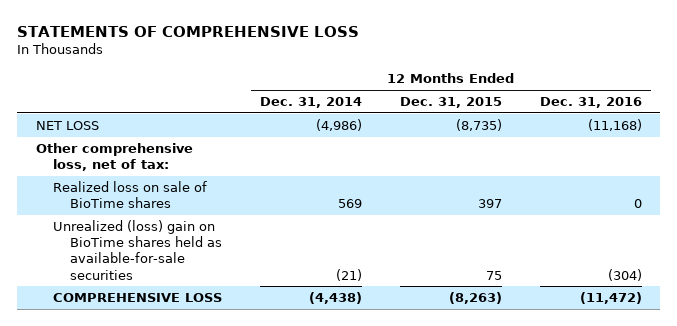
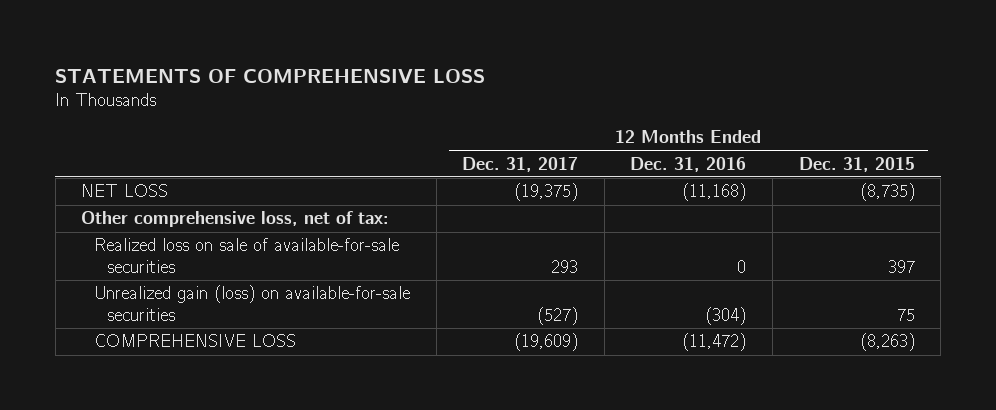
- | 12 Months Ended Dec. 31, 2014 | 12 Months Ended Dec. 31, 2015 | 12 Months Ended Dec. 31, 2016
+ | 12 Months Ended Dec. 31, 2017 | 12 Months Ended Dec. 31, 2016 | 12 Months Ended Dec. 31, 2015
- Realized loss on sale of BioTime shares | 569 | 397 | 0
- Unrealized (loss) gain on BioTime shares held as available-for-sale securities | (21) | 75 | (304)
+ Realized loss on sale of available-for-sale securities | 293 | 0 | 397
+ Unrealized gain (loss) on available-for-sale securities | (527) | (304) | 75

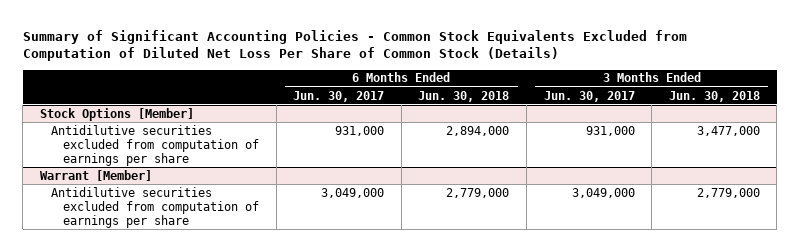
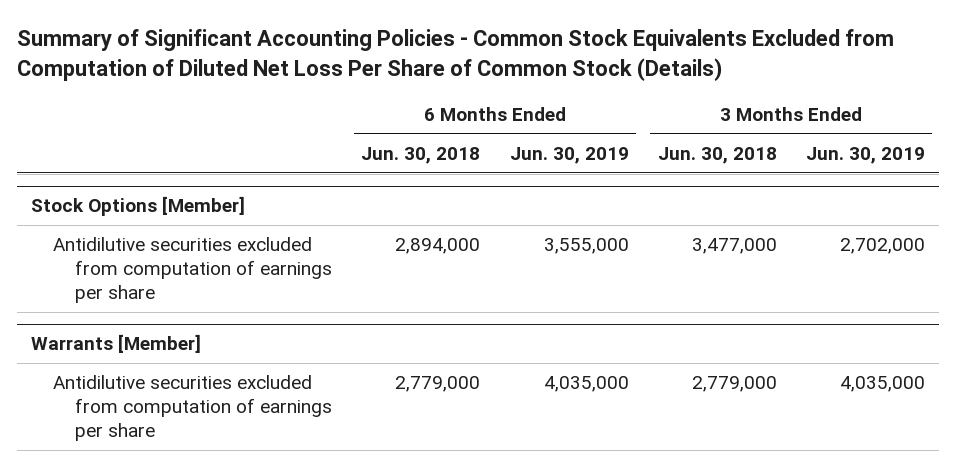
- | 6 Months Ended Jun. 30, 2017 | 6 Months Ended Jun. 30, 2018 | 3 Months Ended Jun. 30, 2017 | 3 Months Ended Jun. 30, 2018
+ | 6 Months Ended Jun. 30, 2018 | 6 Months Ended Jun. 30, 2019 | 3 Months Ended Jun. 30, 2018 | 3 Months Ended Jun. 30, 2019
- Warrant [Member]
+ Warrants [Member]

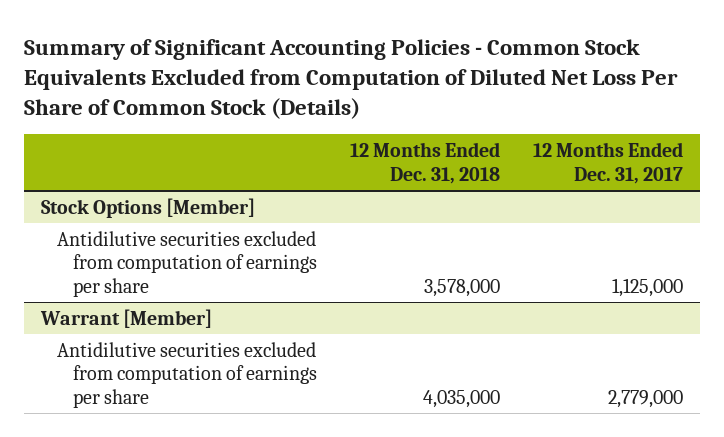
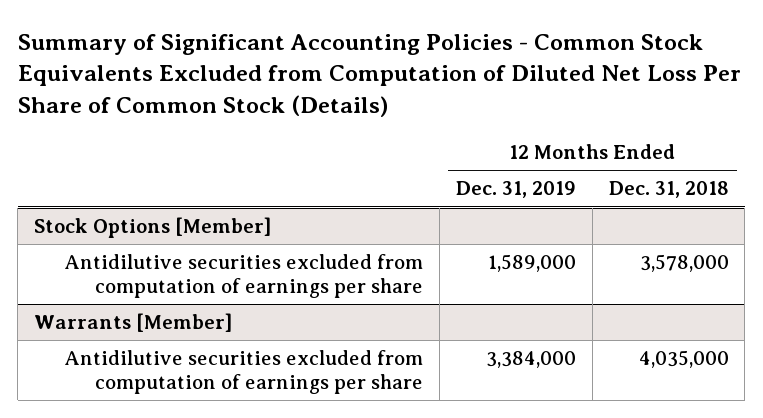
- | 12 Months Ended Dec. 31, 2018 | 12 Months Ended Dec. 31, 2017
+ | 12 Months Ended Dec. 31, 2019 | 12 Months Ended Dec. 31, 2018
- Warrant [Member]
+ Warrants [Member]

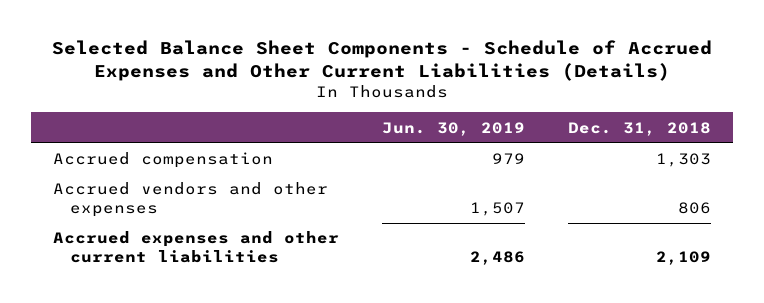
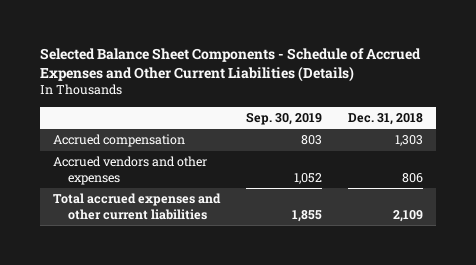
- | Jun. 30, 2019 | Dec. 31, 2018
+ | Sep. 30, 2019 | Dec. 31, 2018
- Accrued expenses and other current liabilities | 2,486 | 2,109
+ Total accrued expenses and other current liabilities | 1,855 | 2,109

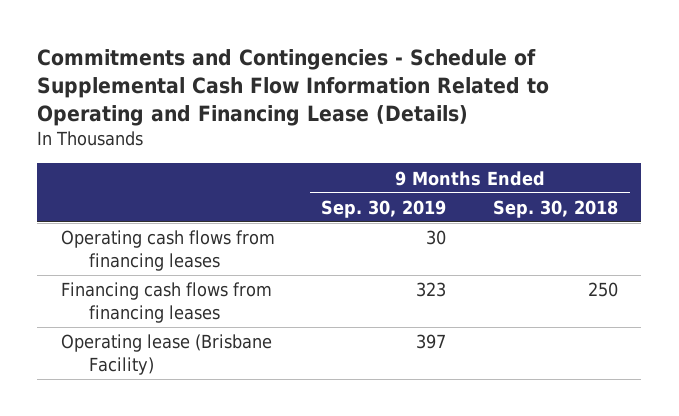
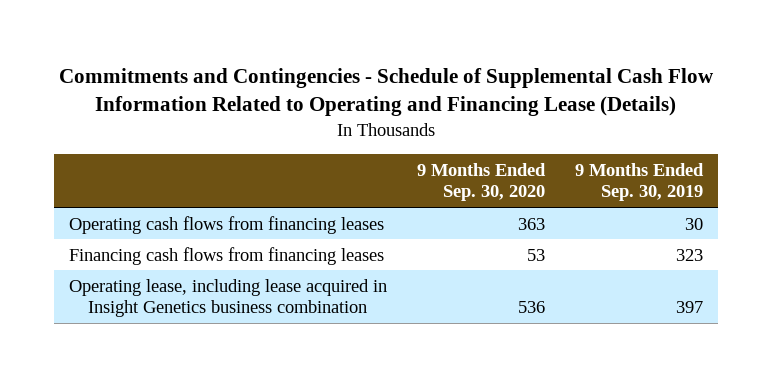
- | 9 Months Ended Sep. 30, 2019 | 9 Months Ended Sep. 30, 2018
+ | 9 Months Ended Sep. 30, 2020 | 9 Months Ended Sep. 30, 2019
- Operating lease (Brisbane Facility) | 397 |
+ Operating lease, including lease acquired in Insight Genetics business combination | 536 | 397

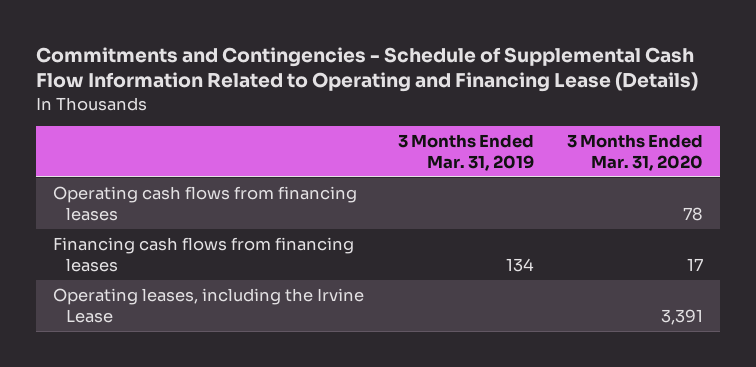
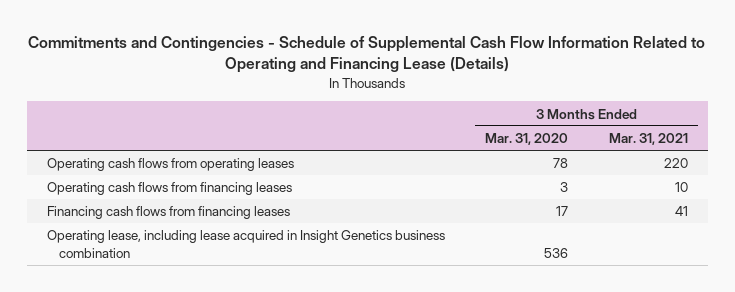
- | 3 Months Ended Mar. 31, 2019 | 3 Months Ended Mar. 31, 2020
+ | 3 Months Ended Mar. 31, 2020 | 3 Months Ended Mar. 31, 2021
- Operating cash flows from financing leases | | 78
+ Operating cash flows from operating leases | 78 | 220
+ Operating cash flows from financing leases | 3 | 10
- Operating leases, including the Irvine Lease | | 3,391
+ Operating lease, including lease acquired in Insight Genetics business combination | 536 |

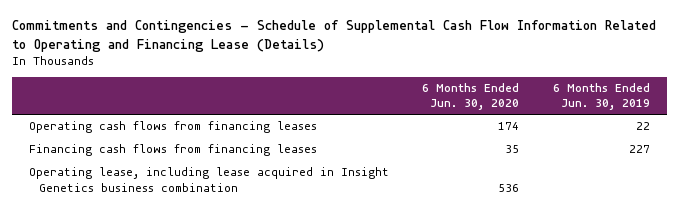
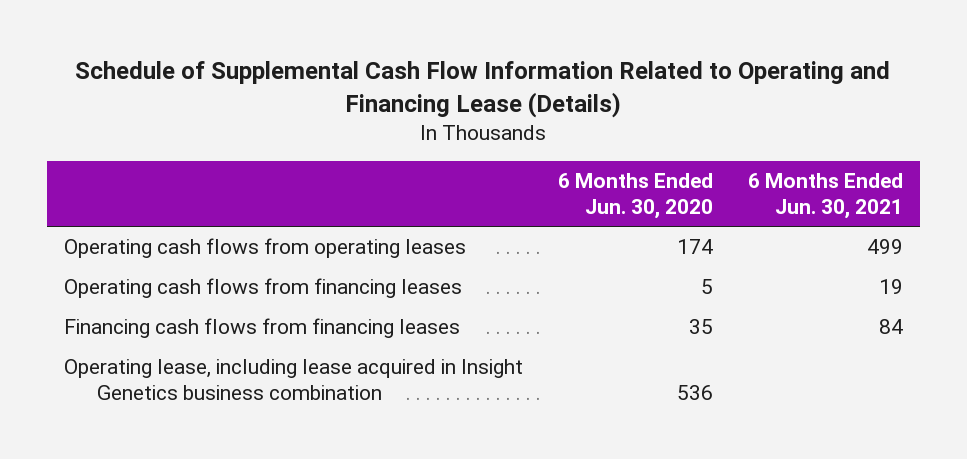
- Commitments and Contingencies - Schedule of Supplemental Cash Flow Information Related to Operating and Financing Lease (Details)
+ Schedule of Supplemental Cash Flow Information Related to Operating and Financing Lease (Details)
- | 6 Months Ended Jun. 30, 2020 | 6 Months Ended Jun. 30, 2019
+ | 6 Months Ended Jun. 30, 2020 | 6 Months Ended Jun. 30, 2021
- Operating cash flows from financing leases | 174 | 22
+ Operating cash flows from operating leases | 174 | 499
+ Operating cash flows from financing leases | 5 | 19

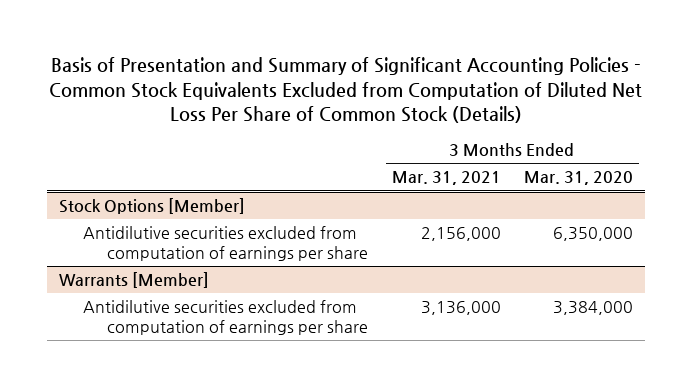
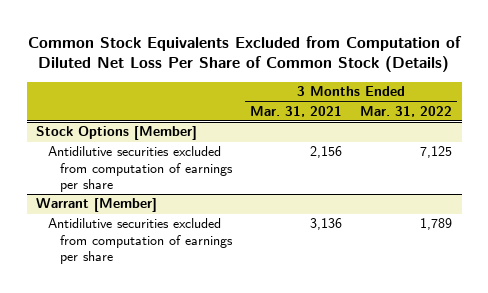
- Basis of Presentation and Summary of Significant Accounting Policies - Common Stock Equivalents Excluded from Computation of Diluted Net Loss Per Share of Common Stock (Details)
+ Common Stock Equivalents Excluded from Computation of Diluted Net Loss Per Share of Common Stock (Details)
- | 3 Months Ended Mar. 31, 2021 | 3 Months Ended Mar. 31, 2020
+ | 3 Months Ended Mar. 31, 2021 | 3 Months Ended Mar. 31, 2022
@ Stock Options [Member]
- Antidilutive securities excluded from computation of earnings per share | 2,156,000 | 6,350,000
- Warrants [Member]
- Antidilutive securities excluded from computation of earnings per share | 3,136,000 | 3,384,000
@ Stock Options [Member]
+ Antidilutive securities excluded from computation of earnings per share | 2,156 | 7,125
+ Warrant [Member]
+ Antidilutive securities excluded from computation of earnings per share | 3,136 | 1,789

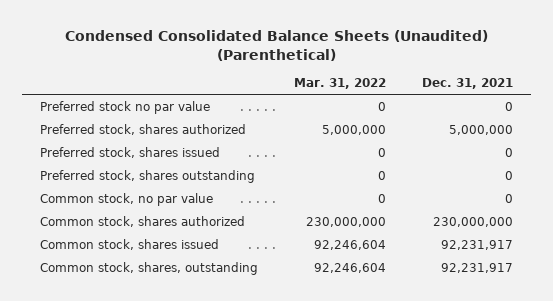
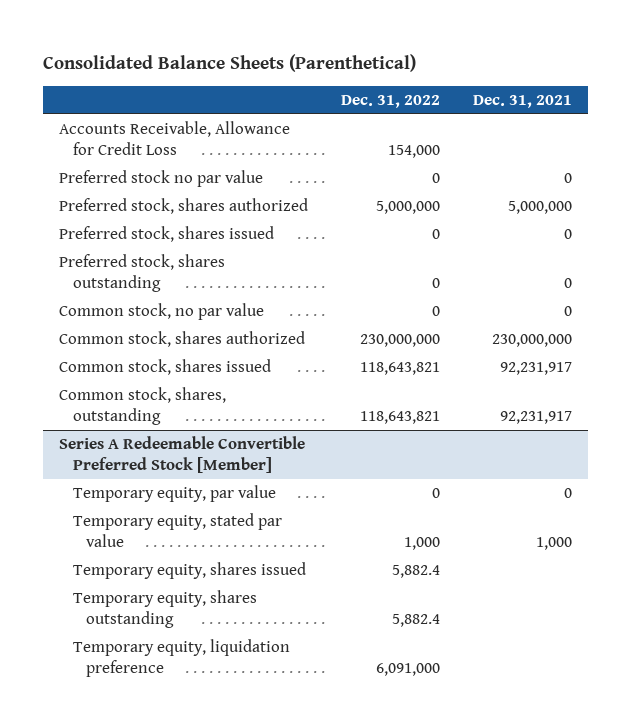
- Condensed Consolidated Balance Sheets (Unaudited) (Parenthetical)
+ Consolidated Balance Sheets (Parenthetical)
- | Mar. 31, 2022 | Dec. 31, 2021
+ | Dec. 31, 2022 | Dec. 31, 2021
+ Accounts Receivable, Allowance for Credit Loss | 154,000 |
+ Series A Redeemable Convertible Preferred Stock [Member]
+ Temporary equity, par value | 0 | 0
+ Temporary equity, stated par value | 1,000 | 1,000
+ Temporary equity, shares issued | 5,882.4 |
+ Temporary equity, shares outstanding | 5,882.4 |
+ Temporary equity, liquidation preference | 6,091,000 |

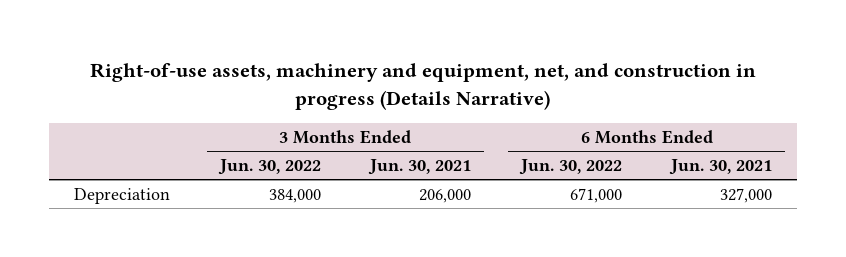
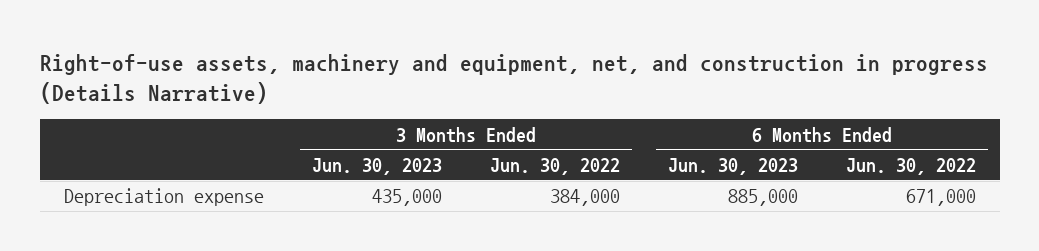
- | 3 Months Ended Jun. 30, 2022 | 3 Months Ended Jun. 30, 2021 | 6 Months Ended Jun. 30, 2022 | 6 Months Ended Jun. 30, 2021
+ | 3 Months Ended Jun. 30, 2023 | 3 Months Ended Jun. 30, 2022 | 6 Months Ended Jun. 30, 2023 | 6 Months Ended Jun. 30, 2022
- Depreciation | 384,000 | 206,000 | 671,000 | 327,000
+ Depreciation expense | 435,000 | 384,000 | 885,000 | 671,000

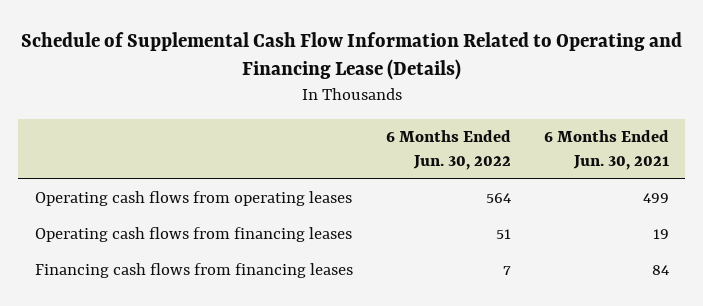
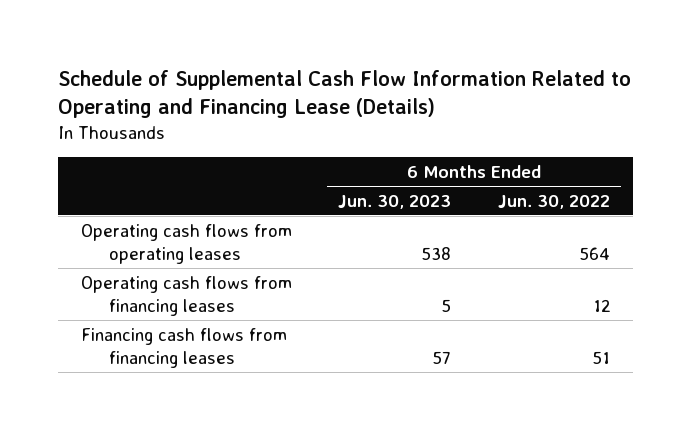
- | 6 Months Ended Jun. 30, 2022 | 6 Months Ended Jun. 30, 2021
+ | 6 Months Ended Jun. 30, 2023 | 6 Months Ended Jun. 30, 2022
- Operating cash flows from financing leases | 51 | 19
- Financing cash flows from financing leases | 7 | 84
+ Operating cash flows from financing leases | 5 | 12
+ Financing cash flows from financing leases | 57 | 51

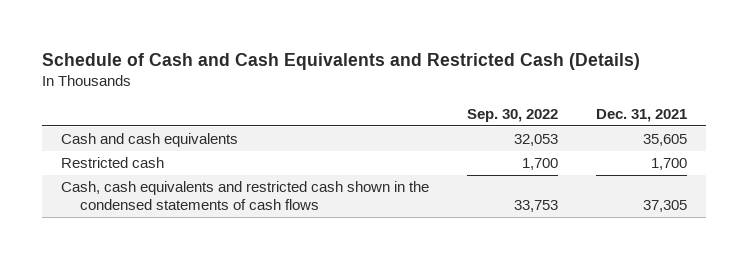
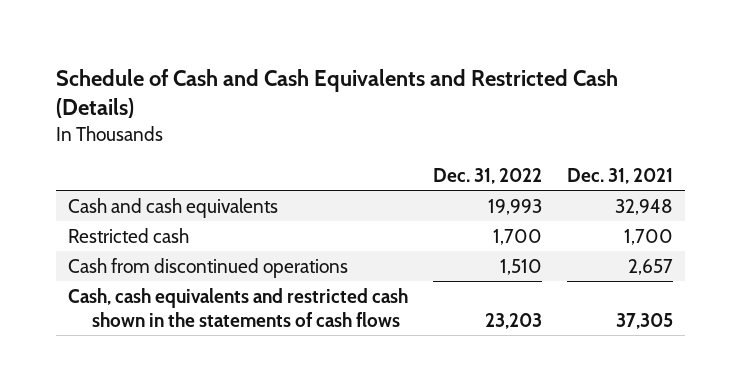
- | Sep. 30, 2022 | Dec. 31, 2021
+ | Dec. 31, 2022 | Dec. 31, 2021
- Cash and cash equivalents | 32,053 | 35,605
+ Cash and cash equivalents | 19,993 | 32,948
- Cash, cash equivalents and restricted cash shown in the condensed statements of cash flows | 33,753 | 37,305
+ Cash from discontinued operations | 1,510 | 2,657
+ Cash, cash equivalents and restricted cash shown in the statements of cash flows | 23,203 | 37,305

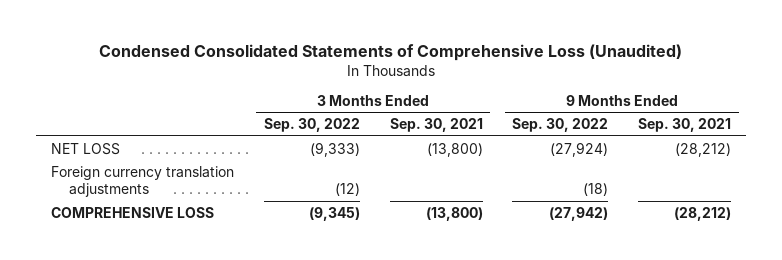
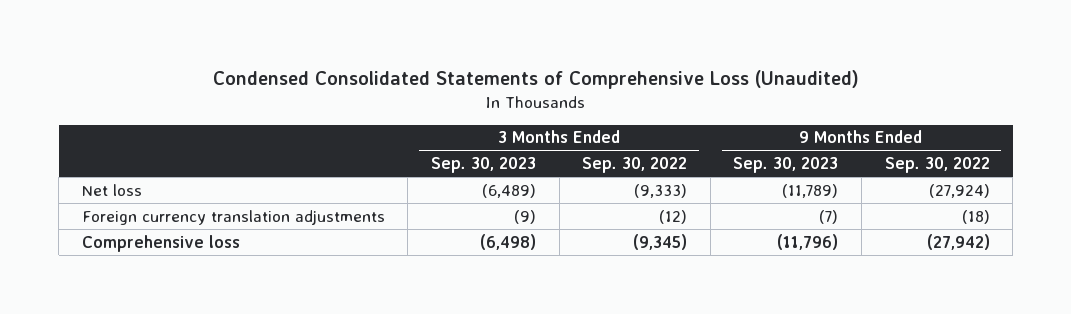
- | 3 Months Ended Sep. 30, 2022 | 3 Months Ended Sep. 30, 2021 | 9 Months Ended Sep. 30, 2022 | 9 Months Ended Sep. 30, 2021
+ | 3 Months Ended Sep. 30, 2023 | 3 Months Ended Sep. 30, 2022 | 9 Months Ended Sep. 30, 2023 | 9 Months Ended Sep. 30, 2022
- NET LOSS | (9,333) | (13,800) | (27,924) | (28,212)
+ Net loss | (6,489) | (9,333) | (11,789) | (27,924)
- COMPREHENSIVE LOSS | (9,345) | (13,800) | (27,942) | (28,212)
+ Comprehensive loss | (6,498) | (9,345) | (11,796) | (27,942)

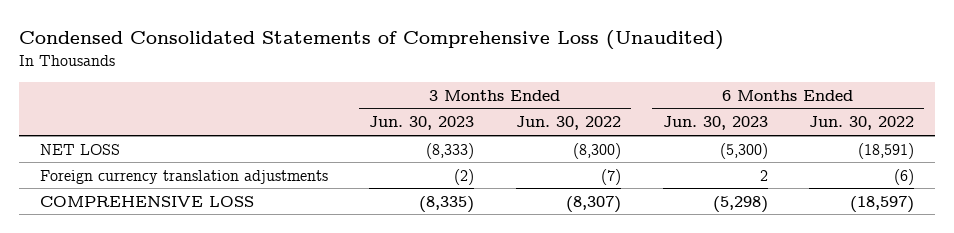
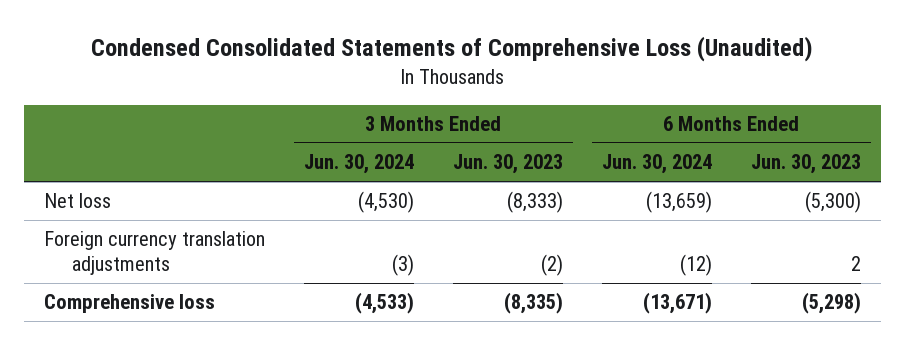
- | 3 Months Ended Jun. 30, 2023 | 3 Months Ended Jun. 30, 2022 | 6 Months Ended Jun. 30, 2023 | 6 Months Ended Jun. 30, 2022
+ | 3 Months Ended Jun. 30, 2024 | 3 Months Ended Jun. 30, 2023 | 6 Months Ended Jun. 30, 2024 | 6 Months Ended Jun. 30, 2023
- NET LOSS | (8,333) | (8,300) | (5,300) | (18,591)
+ Net loss | (4,530) | (8,333) | (13,659) | (5,300)
- COMPREHENSIVE LOSS | (8,335) | (8,307) | (5,298) | (18,597)
+ Comprehensive loss | (4,533) | (8,335) | (13,671) | (5,298)

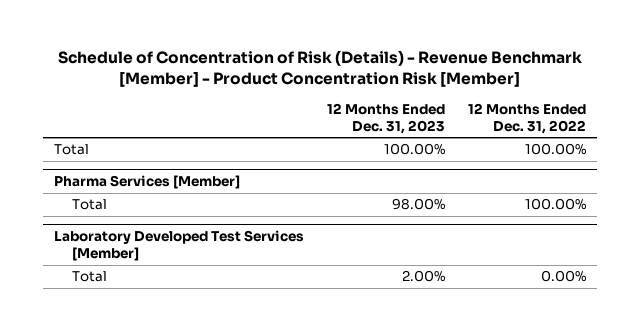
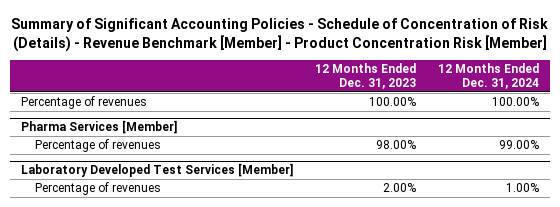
- Schedule of Concentration of Risk (Details) - Revenue Benchmark [Member] - Product Concentration Risk [Member]
+ Summary of Significant Accounting Policies - Schedule of Concentration of Risk (Details) - Revenue Benchmark [Member] - Product Concentration Risk [Member]
- | 12 Months Ended Dec. 31, 2023 | 12 Months Ended Dec. 31, 2022
+ | 12 Months Ended Dec. 31, 2023 | 12 Months Ended Dec. 31, 2024
- Total | 100.00% | 100.00%
+ Percentage of revenues | 100.00% | 100.00%
@ Pharma Services [Member]
- Total | 98.00% | 100.00%
+ Percentage of revenues | 98.00% | 99.00%
@ Laboratory Developed Test Services [Member]
- Total | 2.00% | 0.00%
+ Percentage of revenues | 2.00% | 1.00%

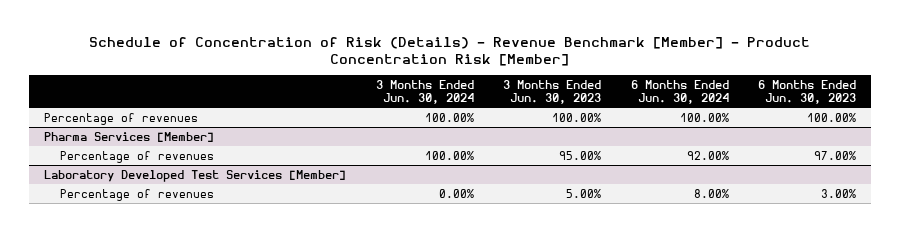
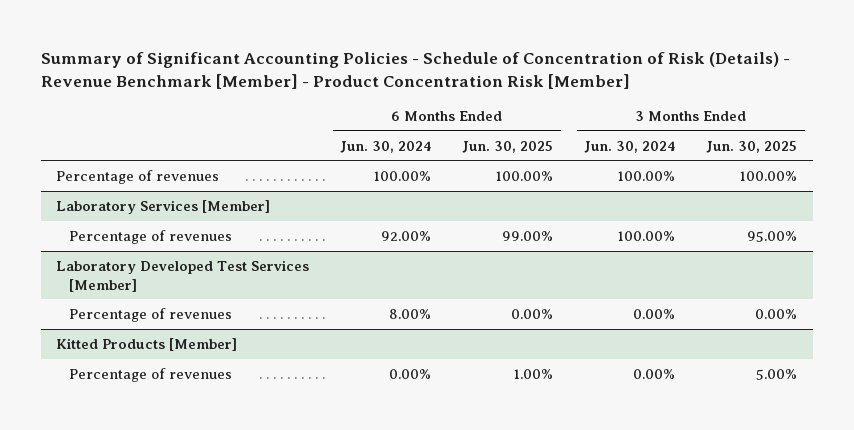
- Schedule of Concentration of Risk (Details) - Revenue Benchmark [Member] - Product Concentration Risk [Member]
+ Summary of Significant Accounting Policies - Schedule of Concentration of Risk (Details) - Revenue Benchmark [Member] - Product Concentration Risk [Member]
- | 3 Months Ended Jun. 30, 2024 | 3 Months Ended Jun. 30, 2023 | 6 Months Ended Jun. 30, 2024 | 6 Months Ended Jun. 30, 2023
+ | 6 Months Ended Jun. 30, 2024 | 6 Months Ended Jun. 30, 2025 | 3 Months Ended Jun. 30, 2024 | 3 Months Ended Jun. 30, 2025
- Pharma Services [Member]
+ Laboratory Services [Member]
+ Kitted Products [Member]
+ Percentage of revenues | 0.00% | 1.00% | 0.00% | 5.00%

